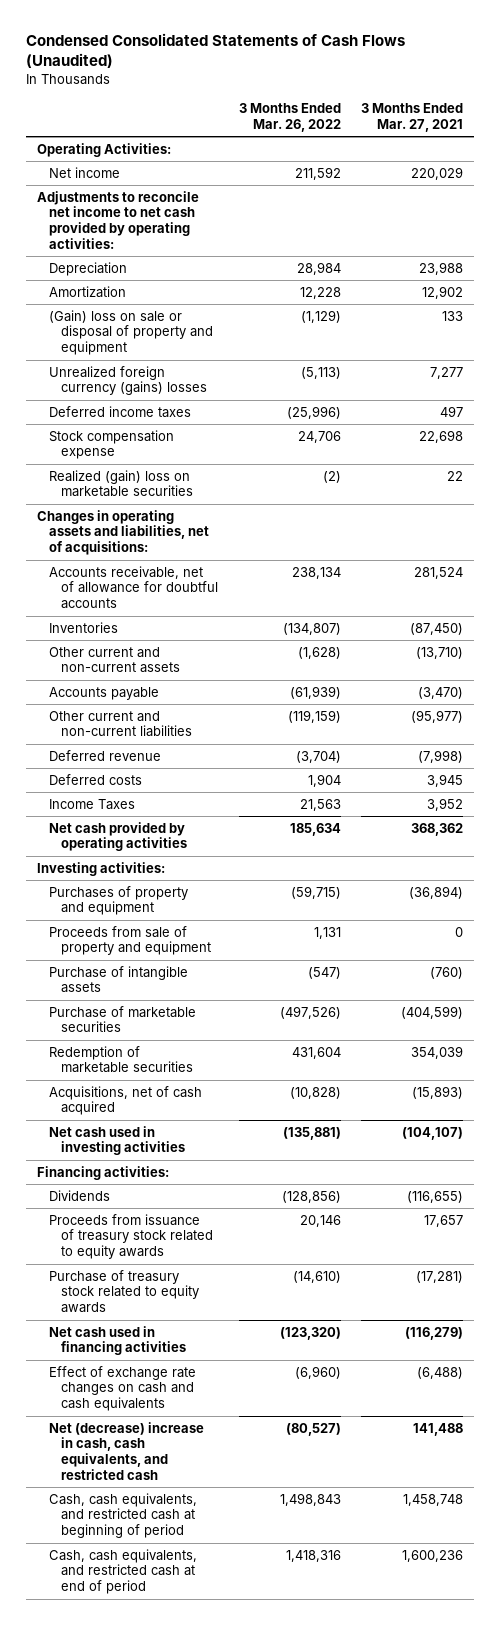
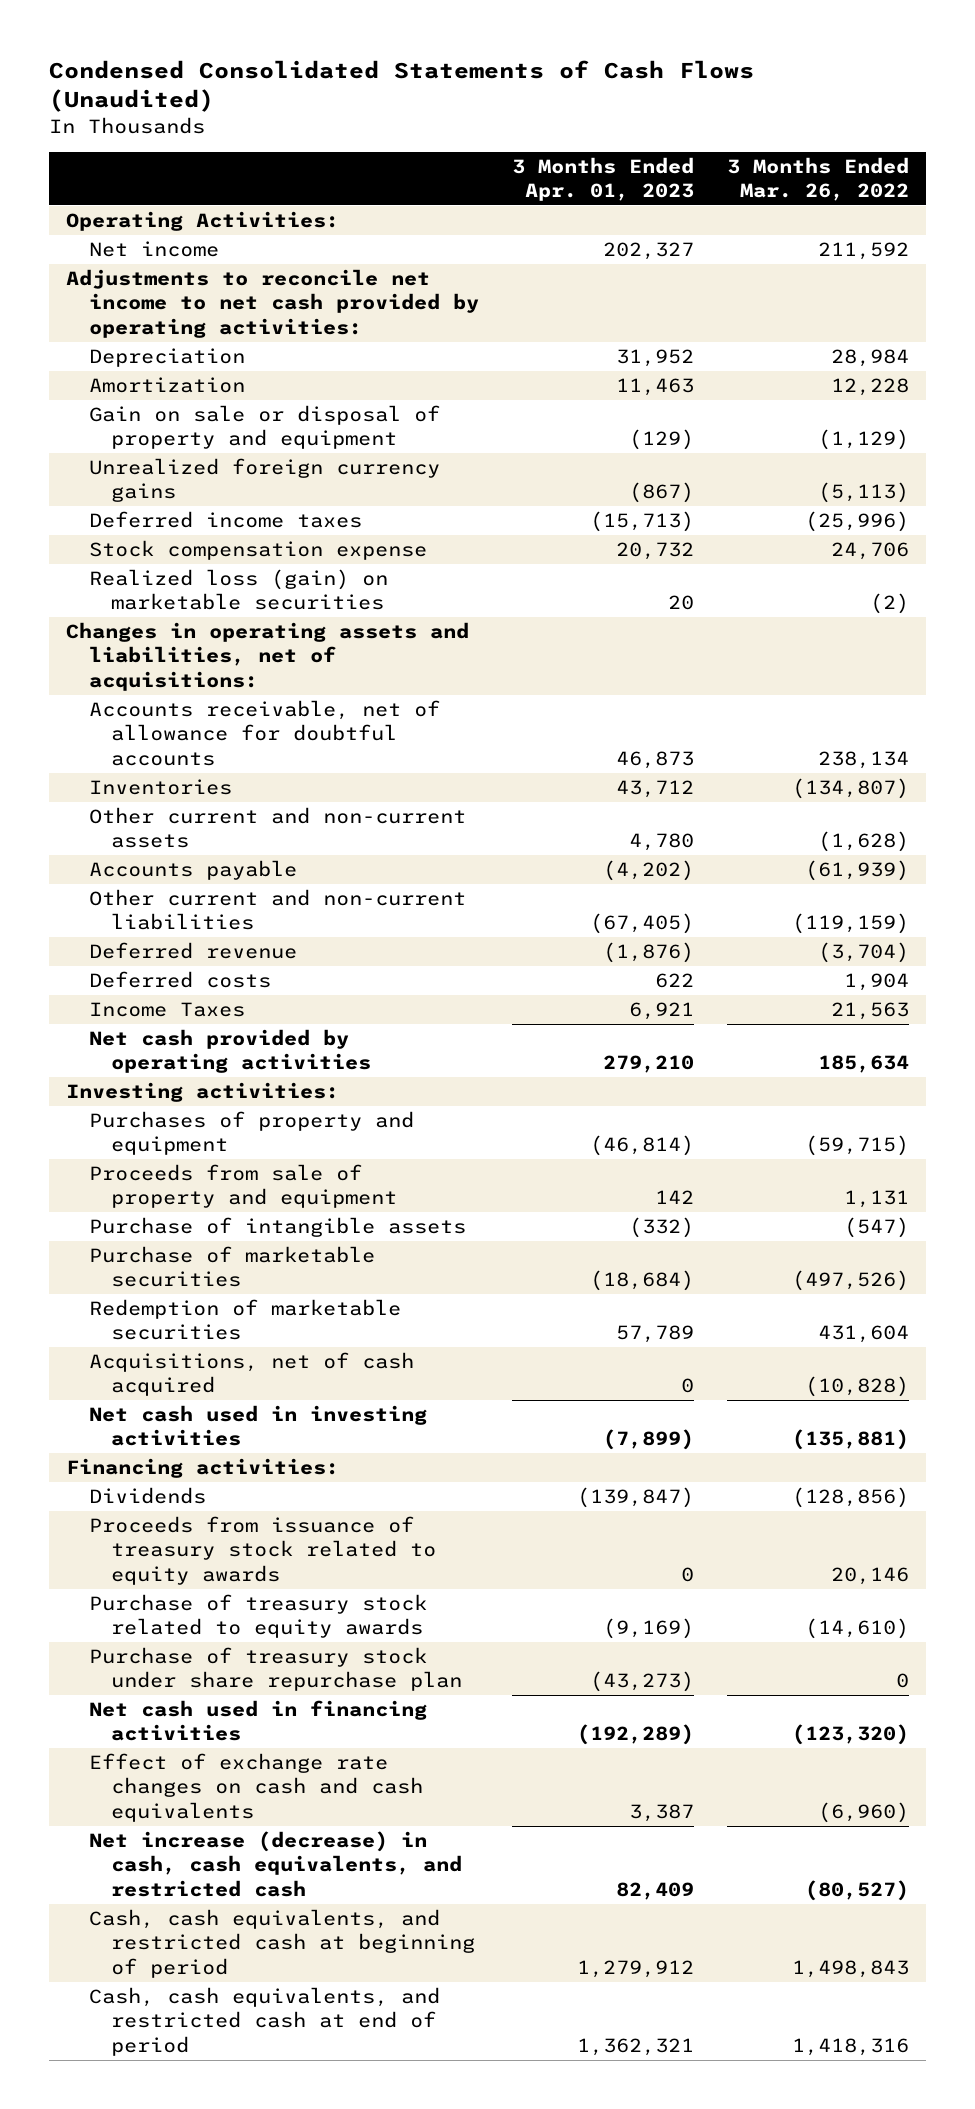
- | 3 Months Ended Mar. 26, 2022 | 3 Months Ended Mar. 27, 2021
+ | 3 Months Ended Apr. 01, 2023 | 3 Months Ended Mar. 26, 2022
- (Gain) loss on sale or disposal of property and equipment | (1,129) | 133
- Unrealized foreign currency (gains) losses | (5,113) | 7,277
+ Gain on sale or disposal of property and equipment | (129) | (1,129)
+ Unrealized foreign currency gains | (867) | (5,113)
- Realized (gain) loss on marketable securities | (2) | 22
+ Realized loss (gain) on marketable securities | 20 | (2)
+ Purchase of treasury stock under share repurchase plan | (43,273) | 0
- Net (decrease) increase in cash, cash equivalents, and restricted cash | (80,527) | 141,488
+ Net increase (decrease) in cash, cash equivalents, and restricted cash | 82,409 | (80,527)

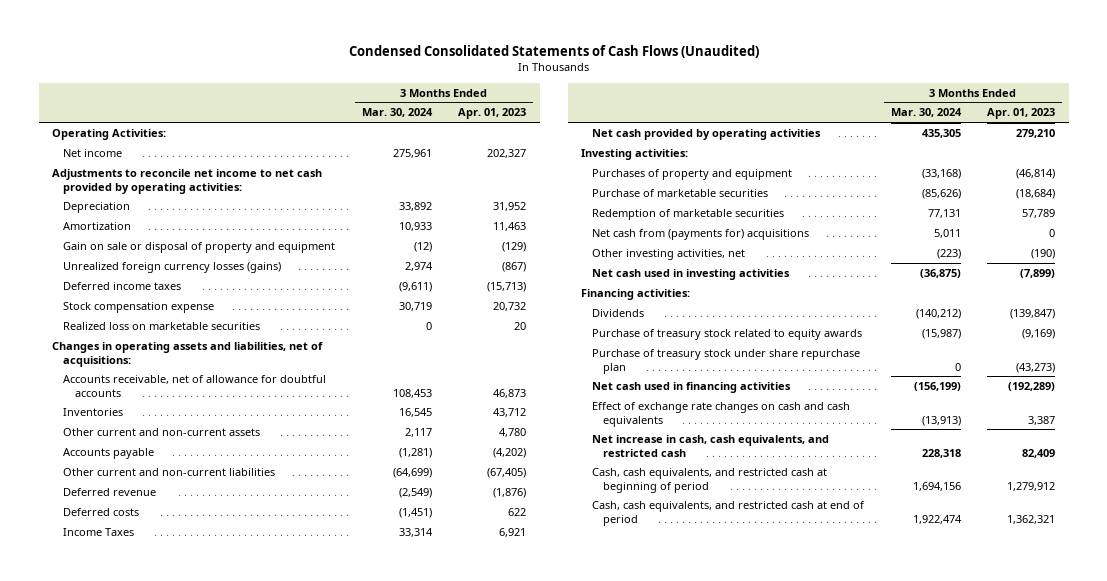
- | 3 Months Ended Apr. 01, 2023 | 3 Months Ended Mar. 26, 2022
+ | 3 Months Ended Mar. 30, 2024 | 3 Months Ended Apr. 01, 2023
- Unrealized foreign currency gains | (867) | (5,113)
+ Unrealized foreign currency losses (gains) | 2,974 | (867)
- Realized loss (gain) on marketable securities | 20 | (2)
+ Realized loss on marketable securities | 0 | 20
- Proceeds from sale of property and equipment | 142 | 1,131
- Purchase of intangible assets | (332) | (547)
- Acquisitions, net of cash acquired | 0 | (10,828)
+ Net cash from (payments for) acquisitions | 5,011 | 0
+ Other investing activities, net | (223) | (190)
- Proceeds from issuance of treasury stock related to equity awards | 0 | 20,146
- Net increase (decrease) in cash, cash equivalents, and restricted cash | 82,409 | (80,527)
+ Net increase in cash, cash equivalents, and restricted cash | 228,318 | 82,409

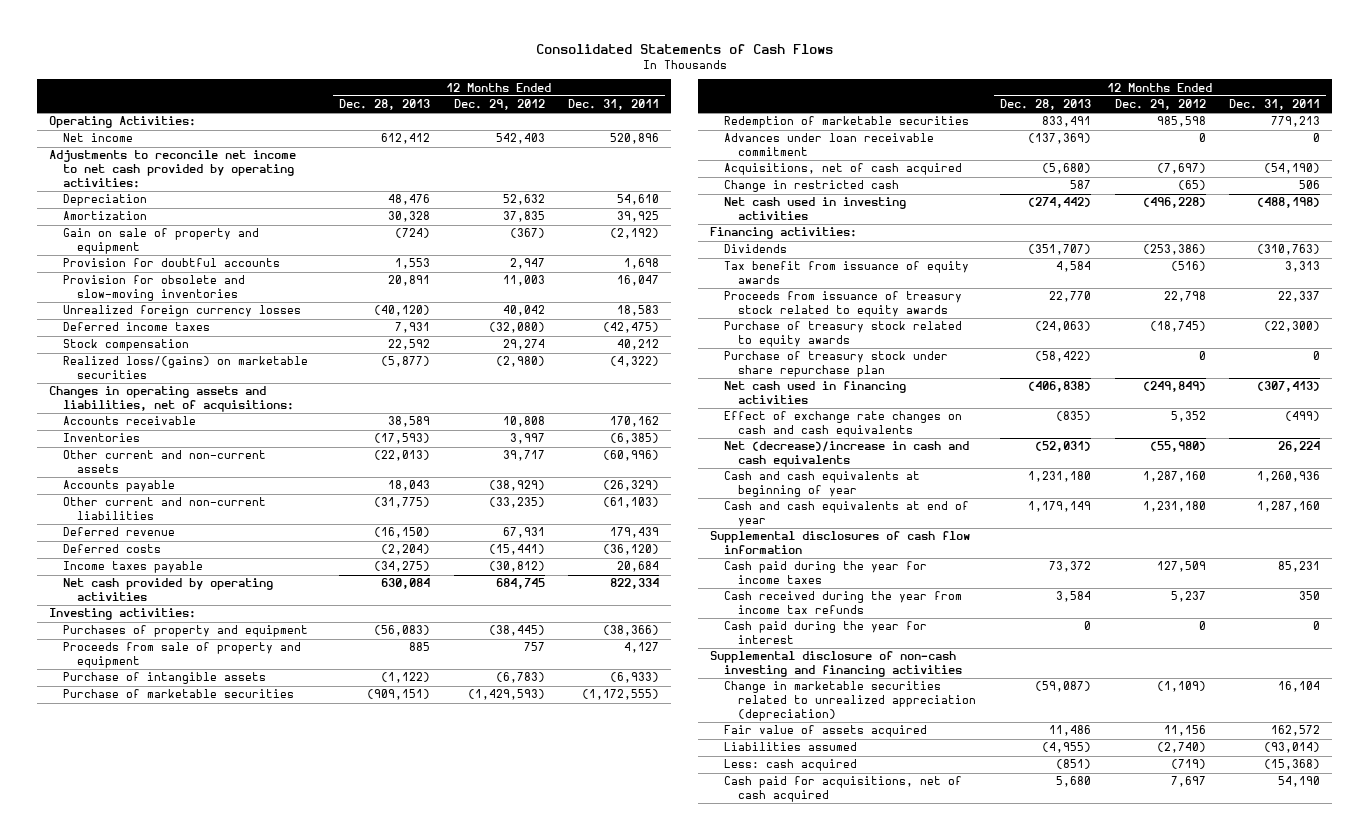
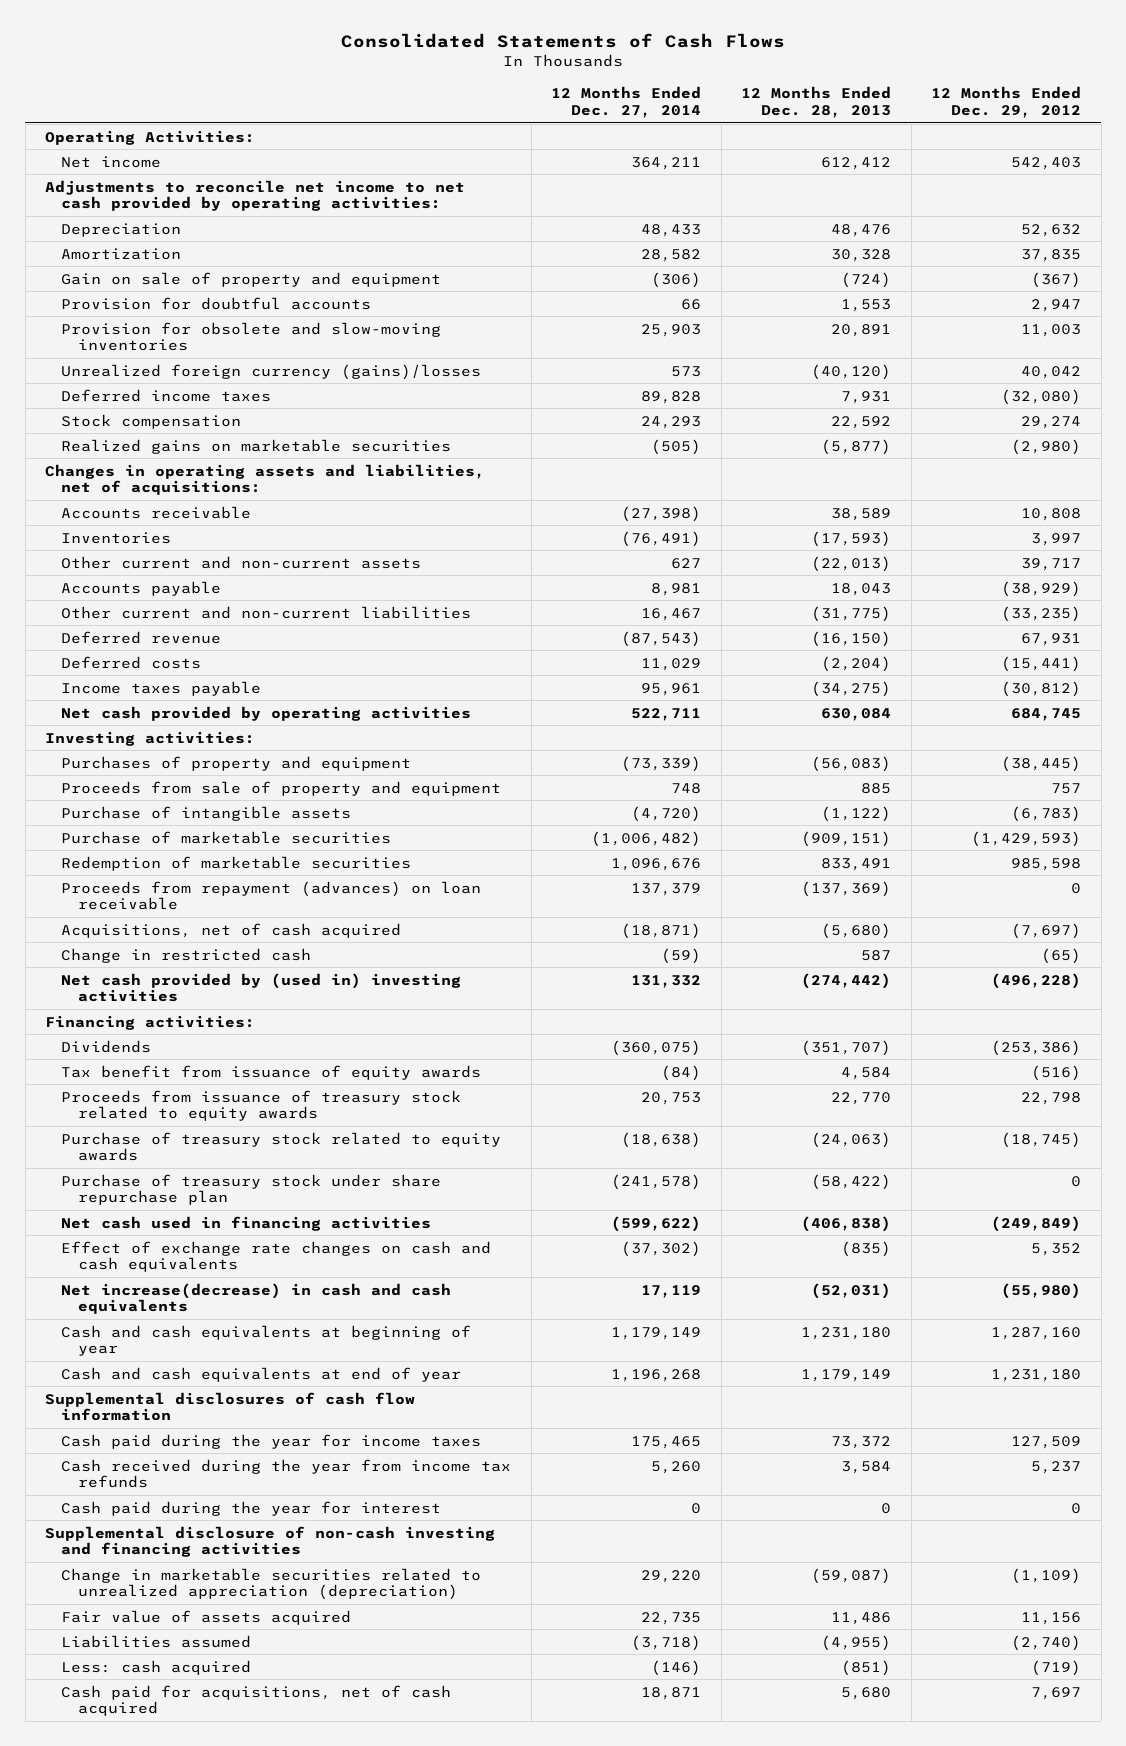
- | 12 Months Ended Dec. 28, 2013 | 12 Months Ended Dec. 29, 2012 | 12 Months Ended Dec. 31, 2011
+ | 12 Months Ended Dec. 27, 2014 | 12 Months Ended Dec. 28, 2013 | 12 Months Ended Dec. 29, 2012
- Unrealized foreign currency losses | (40,120) | 40,042 | 18,583
+ Unrealized foreign currency (gains)/losses | 573 | (40,120) | 40,042
- Realized loss/(gains) on marketable securities | (5,877) | (2,980) | (4,322)
+ Realized gains on marketable securities | (505) | (5,877) | (2,980)
- Advances under loan receivable commitment | (137,369) | 0 | 0
+ Proceeds from repayment (advances) on loan receivable | 137,379 | (137,369) | 0
- Net cash used in investing activities | (274,442) | (496,228) | (488,198)
+ Net cash provided by (used in) investing activities | 131,332 | (274,442) | (496,228)
- Net (decrease)/increase in cash and cash equivalents | (52,031) | (55,980) | 26,224
+ Net increase(decrease) in cash and cash equivalents | 17,119 | (52,031) | (55,980)

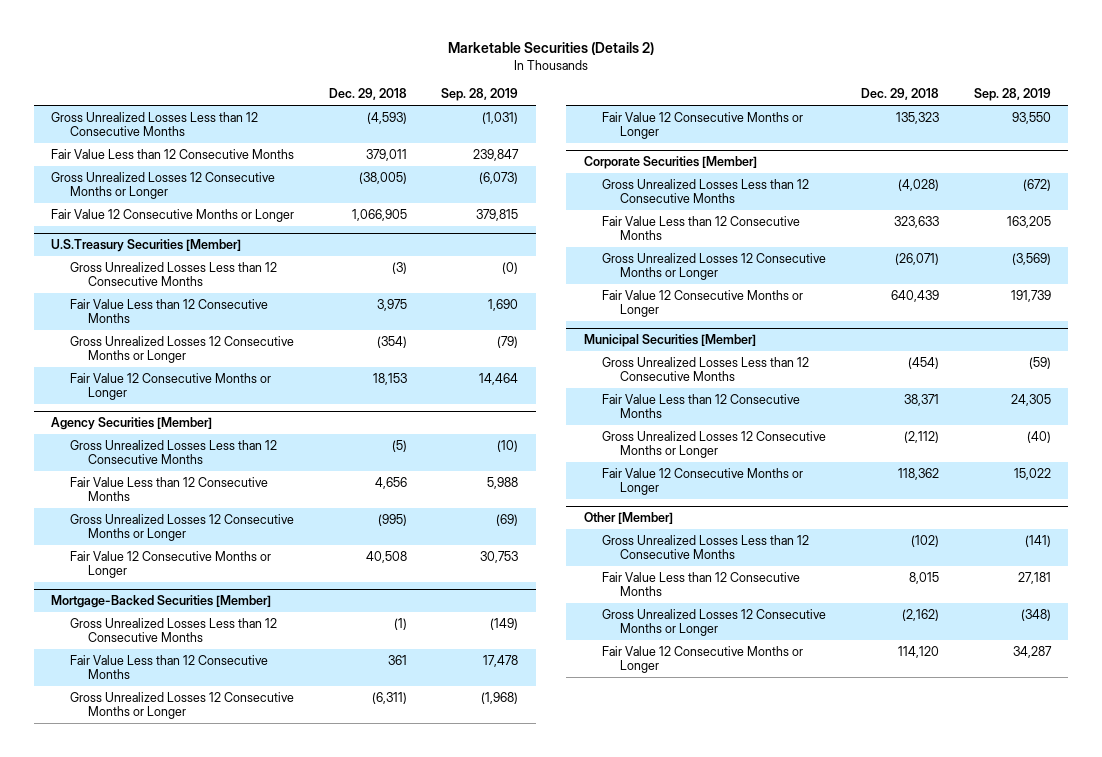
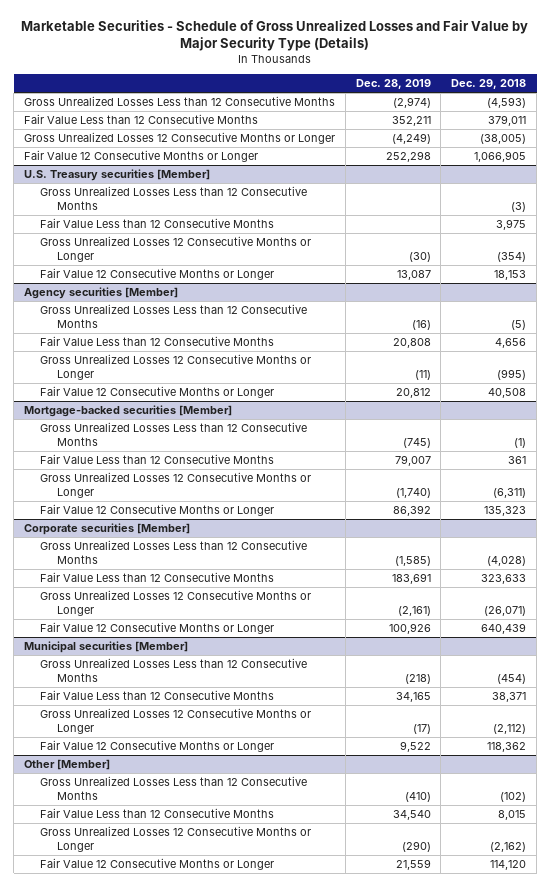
- Marketable Securities (Details 2)
+ Marketable Securities - Schedule of Gross Unrealized Losses and Fair Value by Major Security Type (Details)
- | Dec. 29, 2018 | Sep. 28, 2019
+ | Dec. 28, 2019 | Dec. 29, 2018
- U.S.Treasury Securities [Member]
+ U.S. Treasury securities [Member]
- Agency Securities [Member]
+ Agency securities [Member]
- Mortgage-Backed Securities [Member]
+ Mortgage-backed securities [Member]
- Corporate Securities [Member]
+ Corporate securities [Member]
- Municipal Securities [Member]
+ Municipal securities [Member]

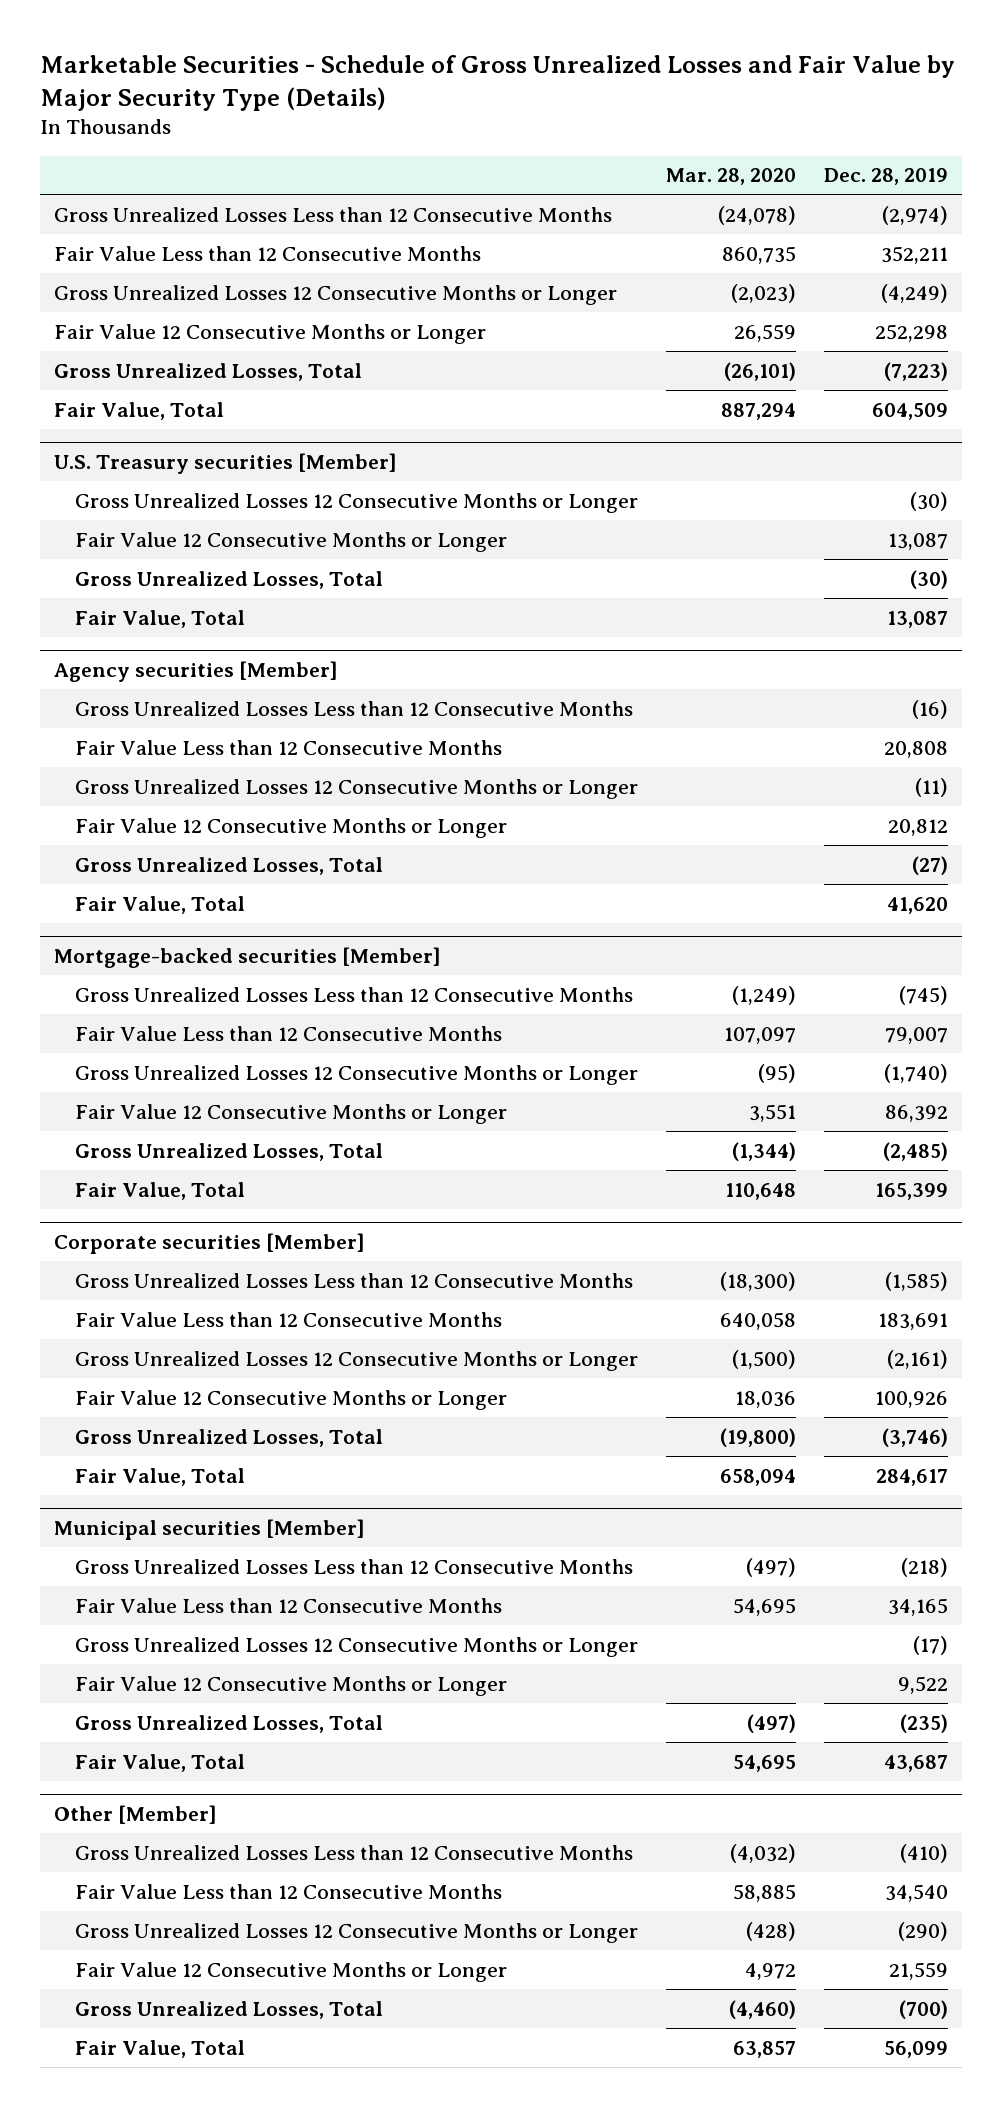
- | Dec. 28, 2019 | Dec. 29, 2018
+ | Mar. 28, 2020 | Dec. 28, 2019
+ Gross Unrealized Losses, Total | (26,101) | (7,223)
+ Fair Value, Total | 887,294 | 604,509
@ U.S. Treasury securities [Member]
- Gross Unrealized Losses Less than 12 Consecutive Months | | (3)
- Fair Value Less than 12 Consecutive Months | | 3,975
+ Gross Unrealized Losses, Total | | (30)
+ Fair Value, Total | | 13,087
@ Agency securities [Member]
+ Gross Unrealized Losses, Total | | (27)
+ Fair Value, Total | | 41,620
@ Mortgage-backed securities [Member]
+ Gross Unrealized Losses, Total | (1,344) | (2,485)
+ Fair Value, Total | 110,648 | 165,399
@ Corporate securities [Member]
+ Gross Unrealized Losses, Total | (19,800) | (3,746)
+ Fair Value, Total | 658,094 | 284,617
@ Municipal securities [Member]
+ Gross Unrealized Losses, Total | (497) | (235)
+ Fair Value, Total | 54,695 | 43,687
@ Other [Member]
+ Gross Unrealized Losses, Total | (4,460) | (700)
+ Fair Value, Total | 63,857 | 56,099

